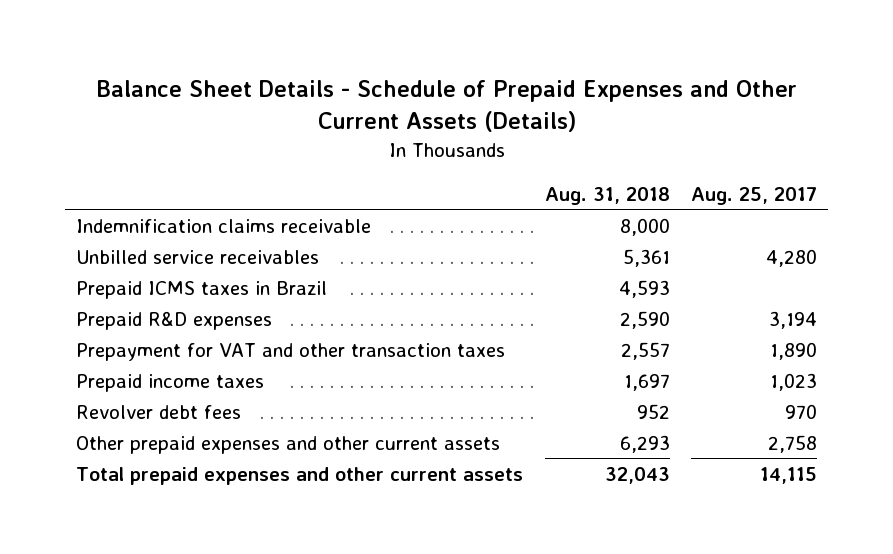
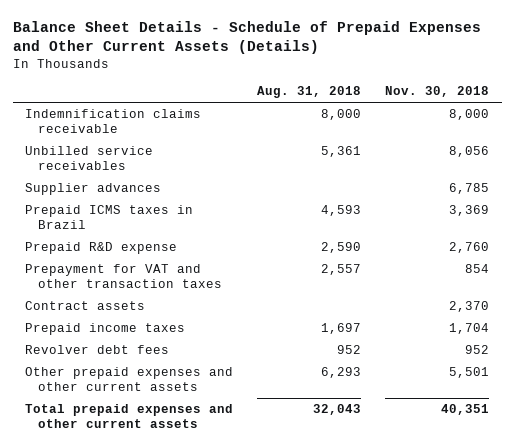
- | Aug. 31, 2018 | Aug. 25, 2017
+ | Aug. 31, 2018 | Nov. 30, 2018
+ Supplier advances | | 6,785
- Prepaid R&D expenses | 2,590 | 3,194
+ Prepaid R&D expense | 2,590 | 2,760
+ Contract assets | | 2,370

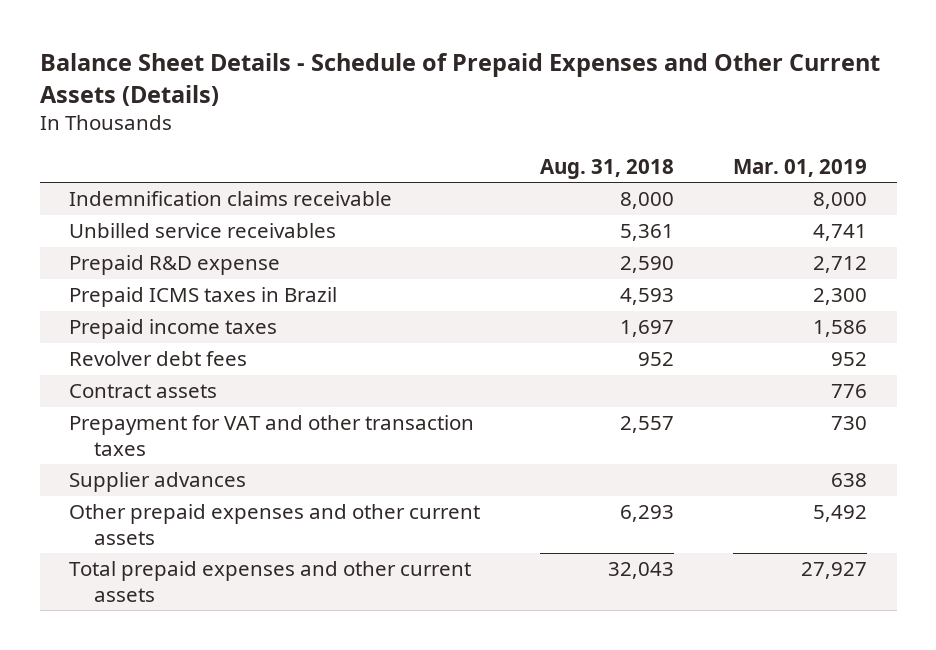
- | Aug. 31, 2018 | Nov. 30, 2018
+ | Aug. 31, 2018 | Mar. 01, 2019
moved down: Prepaid ICMS taxes in Brazil | 4,593 | 2,300
moved down: Contract assets | | 776
moved down: Prepayment for VAT and other transaction taxes | 2,557 | 730
moved down: Supplier advances | | 638

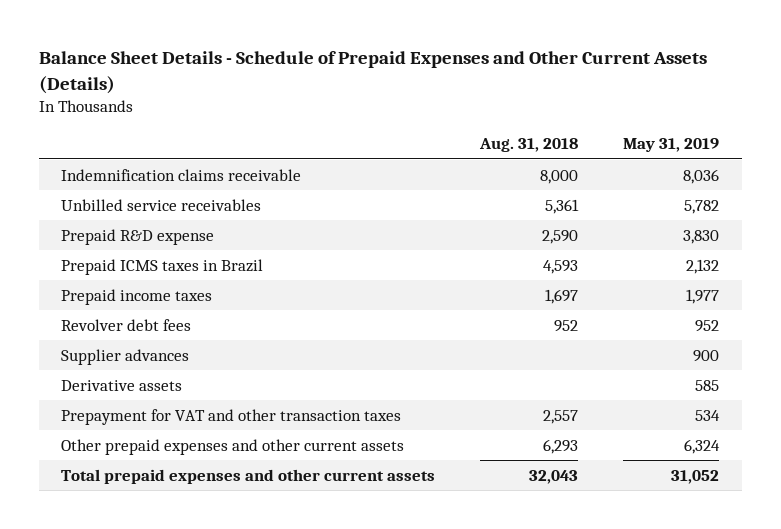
- | Aug. 31, 2018 | Mar. 01, 2019
+ | Aug. 31, 2018 | May 31, 2019
- Contract assets | | 776
+ Derivative assets | | 585
moved down: Prepayment for VAT and other transaction taxes | 2,557 | 534

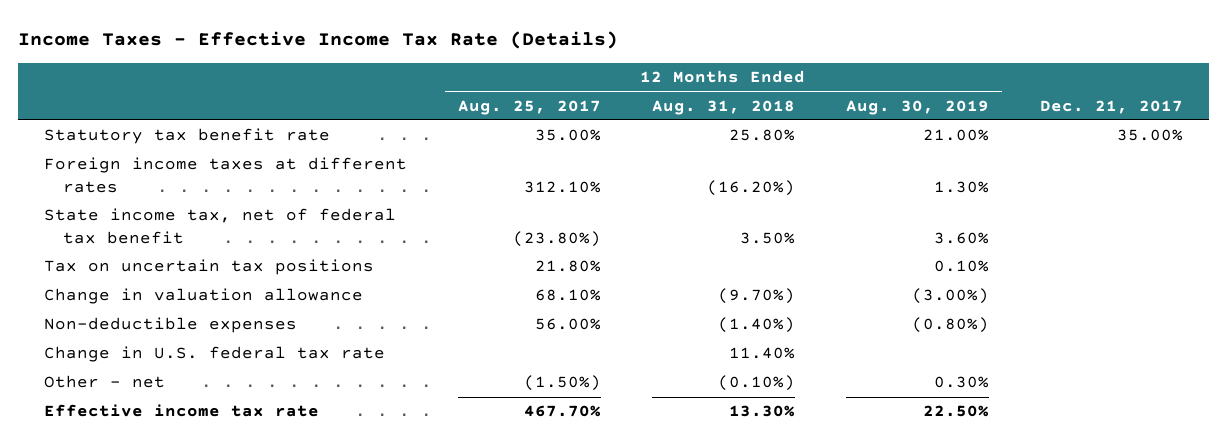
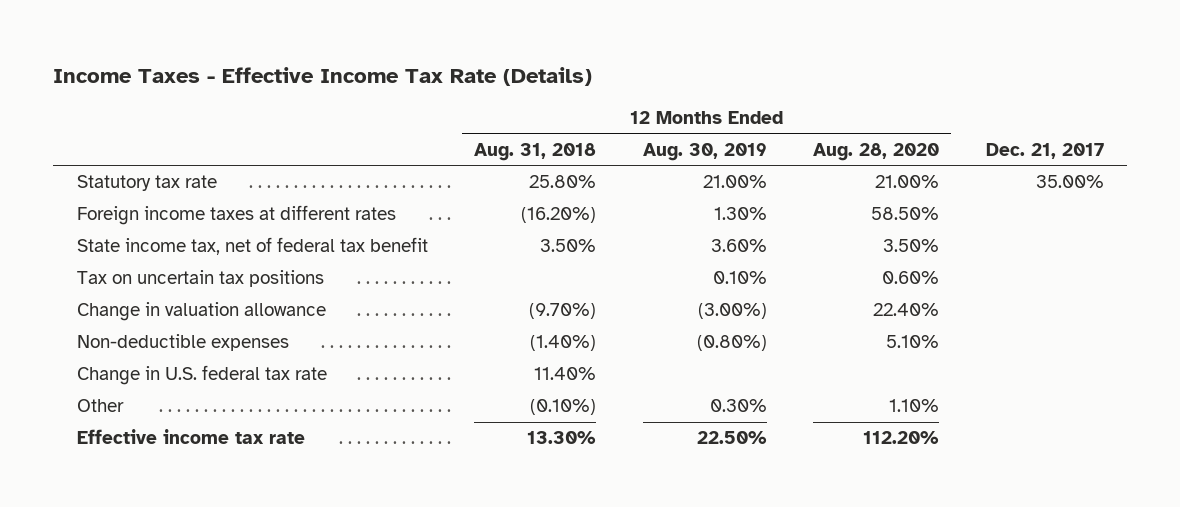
- | 12 Months Ended Aug. 25, 2017 | 12 Months Ended Aug. 31, 2018 | 12 Months Ended Aug. 30, 2019 | Dec. 21, 2017
+ | 12 Months Ended Aug. 31, 2018 | 12 Months Ended Aug. 30, 2019 | 12 Months Ended Aug. 28, 2020 | Dec. 21, 2017
- Statutory tax benefit rate | 35.00% | 25.80% | 21.00% | 35.00%
+ Statutory tax rate | 25.80% | 21.00% | 21.00% | 35.00%
- Other - net | (1.50%) | (0.10%) | 0.30% |
+ Other | (0.10%) | 0.30% | 1.10% |

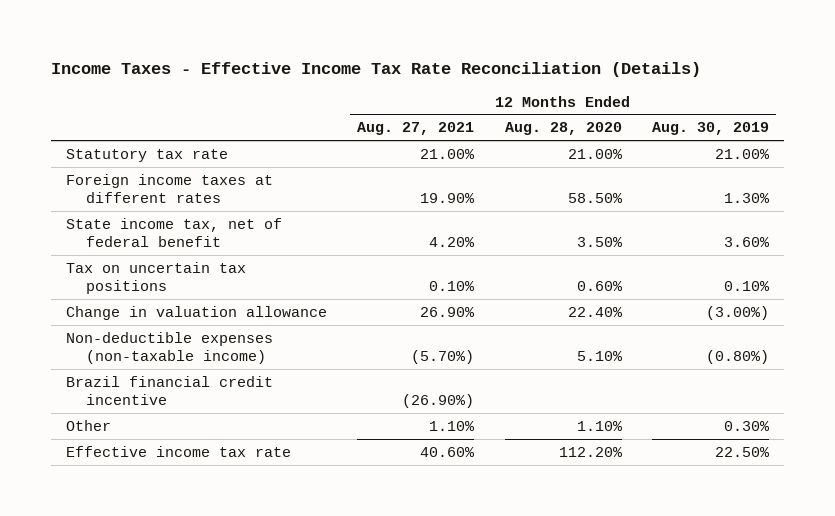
- Income Taxes - Effective Income Tax Rate (Details)
+ Income Taxes - Effective Income Tax Rate Reconciliation (Details)
- | 12 Months Ended Aug. 31, 2018 | 12 Months Ended Aug. 30, 2019 | 12 Months Ended Aug. 28, 2020 | Dec. 21, 2017
+ | 12 Months Ended Aug. 27, 2021 | 12 Months Ended Aug. 28, 2020 | 12 Months Ended Aug. 30, 2019
- State income tax, net of federal tax benefit | 3.50% | 3.60% | 3.50% |
+ State income tax, net of federal benefit | 4.20% | 3.50% | 3.60%
- Non-deductible expenses | (1.40%) | (0.80%) | 5.10% |
- Change in U.S. federal tax rate | 11.40% | | |
+ Non-deductible expenses (non-taxable income) | (5.70%) | 5.10% | (0.80%)
+ Brazil financial credit incentive | (26.90%) | |

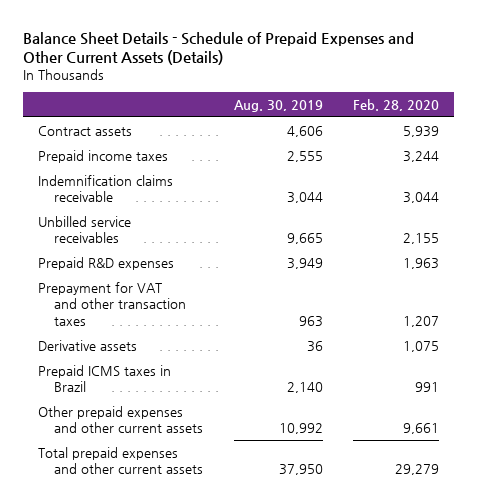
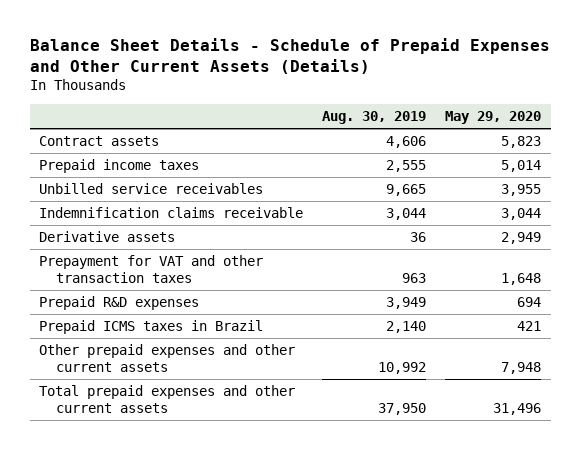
- | Aug. 30, 2019 | Feb. 28, 2020
+ | Aug. 30, 2019 | May 29, 2020
moved down: Indemnification claims receivable | 3,044 | 3,044
moved down: Prepayment for VAT and other transaction taxes | 963 | 1,648
moved down: Prepaid R&D expenses | 3,949 | 694

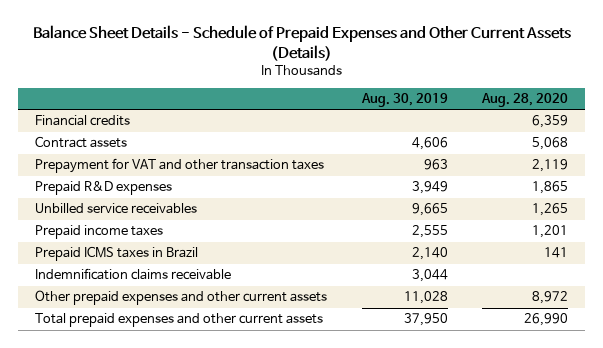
- | Aug. 30, 2019 | May 29, 2020
+ | Aug. 30, 2019 | Aug. 28, 2020
+ Financial credits | | 6,359
- Derivative assets | 36 | 2,949
moved down: Unbilled service receivables | 9,665 | 1,265
moved down: Prepaid income taxes | 2,555 | 1,201
- Other prepaid expenses and other current assets | 10,992 | 7,948
moved down: Indemnification claims receivable | 3,044 |
+ Other prepaid expenses and other current assets | 11,028 | 8,972

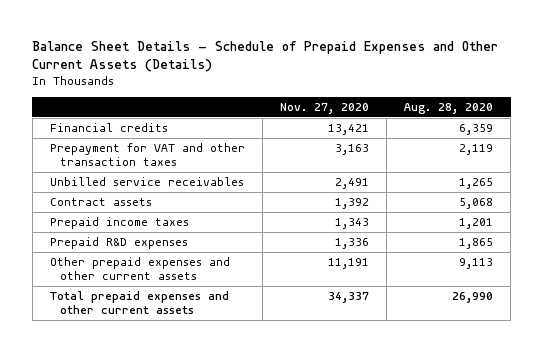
- | Aug. 30, 2019 | Aug. 28, 2020
+ | Nov. 27, 2020 | Aug. 28, 2020
moved down: Contract assets | 1,392 | 5,068
- Prepaid ICMS taxes in Brazil | 2,140 | 141
- Indemnification claims receivable | 3,044 |
- Other prepaid expenses and other current assets | 11,028 | 8,972
moved down: Prepaid R&D expenses | 1,336 | 1,865
+ Other prepaid expenses and other current assets | 11,191 | 9,113

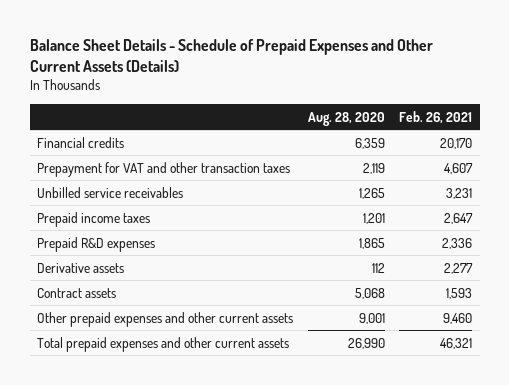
- | Nov. 27, 2020 | Aug. 28, 2020
+ | Aug. 28, 2020 | Feb. 26, 2021
- Other prepaid expenses and other current assets | 11,191 | 9,113
+ Derivative assets | 112 | 2,277
moved down: Contract assets | 5,068 | 1,593
+ Other prepaid expenses and other current assets | 9,001 | 9,460

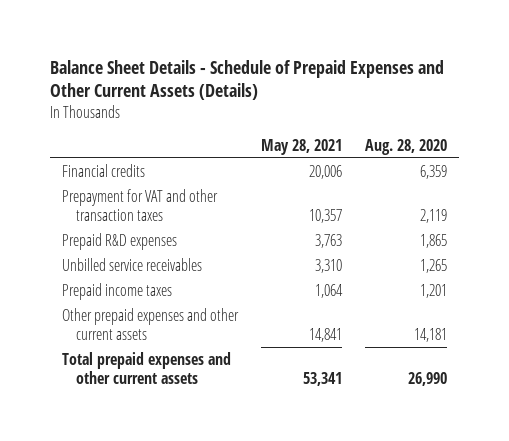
- | Aug. 28, 2020 | Feb. 26, 2021
+ | May 28, 2021 | Aug. 28, 2020
moved up: Prepaid R&D expenses | 3,763 | 1,865
- Derivative assets | 112 | 2,277
- Contract assets | 5,068 | 1,593
- Other prepaid expenses and other current assets | 9,001 | 9,460
+ Other prepaid expenses and other current assets | 14,841 | 14,181

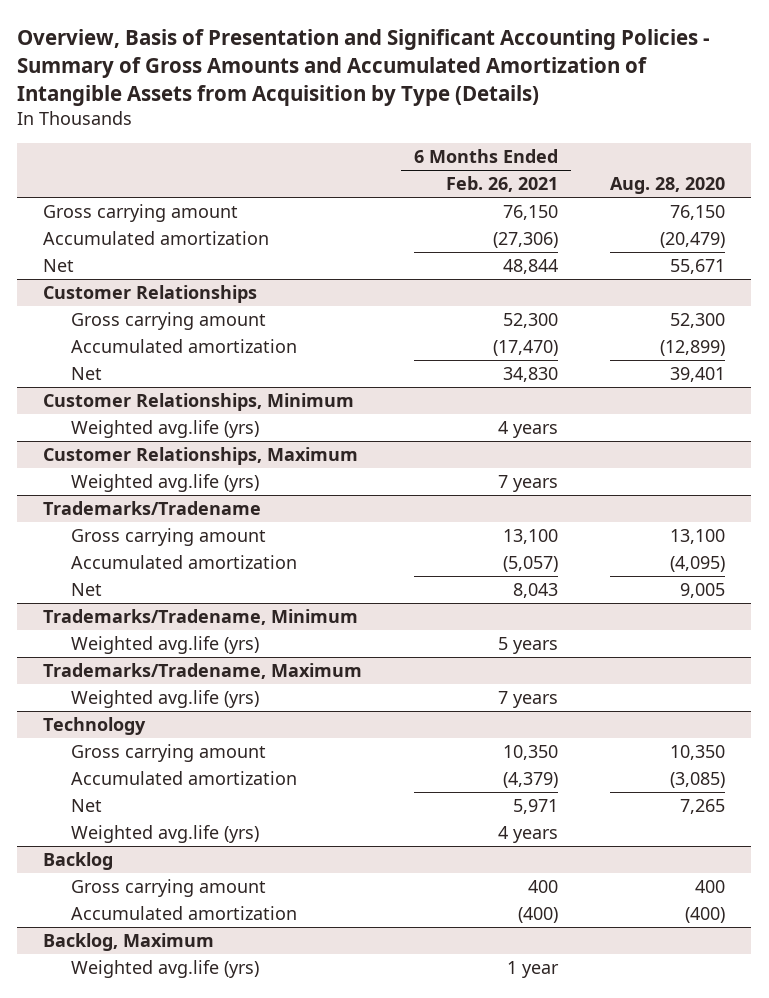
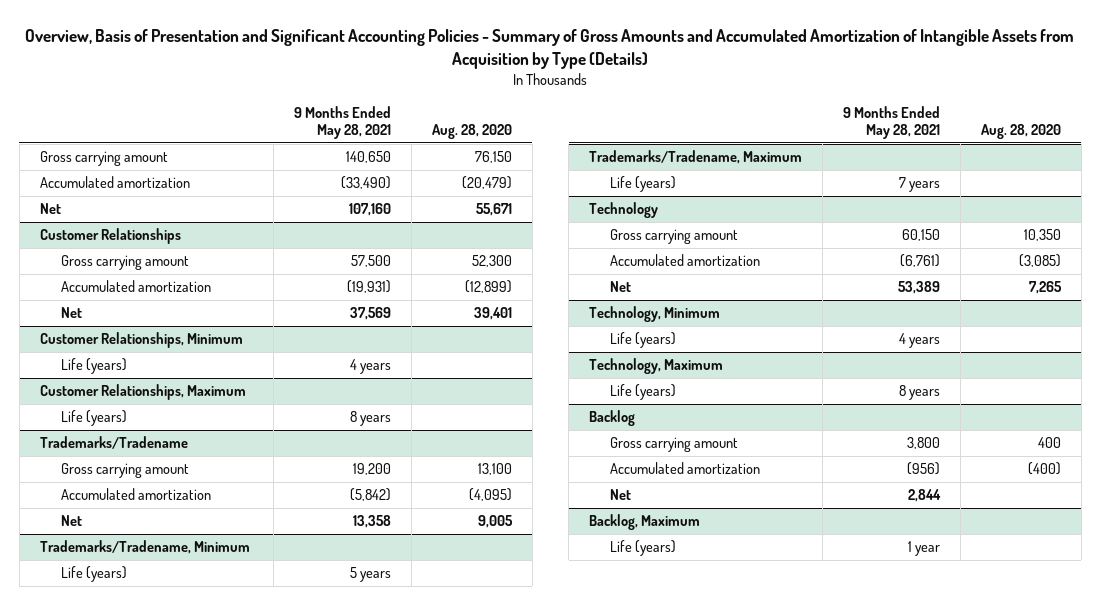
- | 6 Months Ended Feb. 26, 2021 | Aug. 28, 2020
+ | 9 Months Ended May 28, 2021 | Aug. 28, 2020
@ Customer Relationships, Minimum
- Weighted avg.life (yrs) | 4 years |
+ Life (years) | 4 years |
@ Customer Relationships, Maximum
- Weighted avg.life (yrs) | 7 years |
+ Life (years) | 8 years |
@ Trademarks/Tradename, Minimum
- Weighted avg.life (yrs) | 5 years |
+ Life (years) | 5 years |
@ Trademarks/Tradename, Maximum
- Weighted avg.life (yrs) | 7 years |
+ Life (years) | 7 years |
@ Technology
- Weighted avg.life (yrs) | 4 years |
+ Technology, Minimum
+ Life (years) | 4 years |
+ Technology, Maximum
+ Life (years) | 8 years |
@ Backlog
+ Net | 2,844 |
@ Backlog, Maximum
- Weighted avg.life (yrs) | 1 year |
+ Life (years) | 1 year |

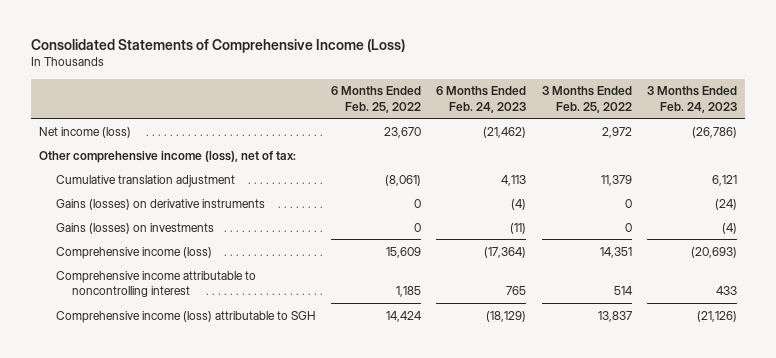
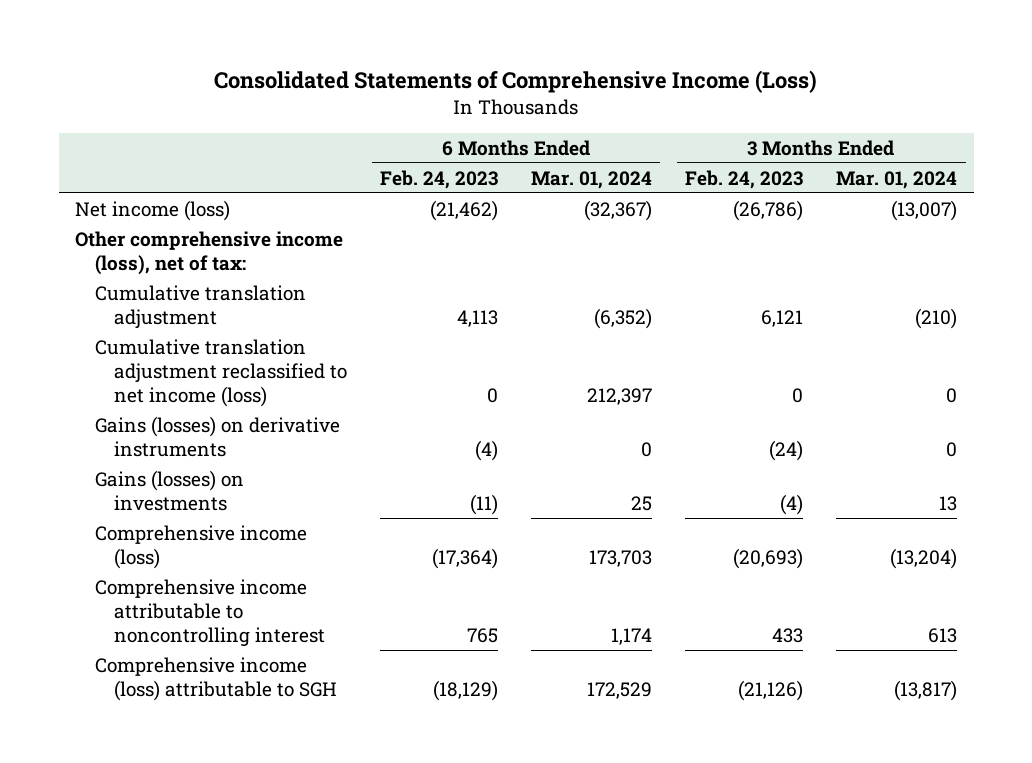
- | 6 Months Ended Feb. 25, 2022 | 6 Months Ended Feb. 24, 2023 | 3 Months Ended Feb. 25, 2022 | 3 Months Ended Feb. 24, 2023
+ | 6 Months Ended Feb. 24, 2023 | 6 Months Ended Mar. 01, 2024 | 3 Months Ended Feb. 24, 2023 | 3 Months Ended Mar. 01, 2024
+ Cumulative translation adjustment reclassified to net income (loss) | 0 | 212,397 | 0 | 0

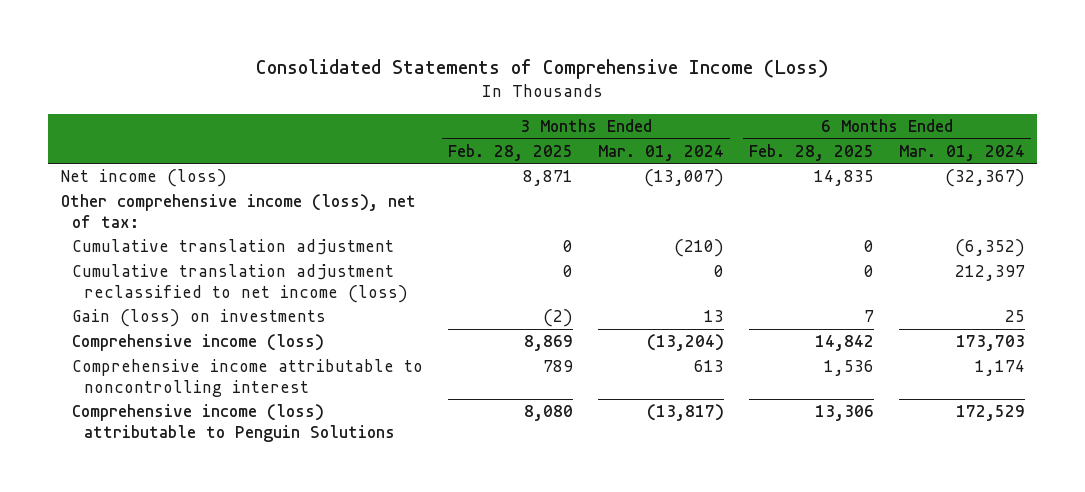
- | 6 Months Ended Feb. 24, 2023 | 6 Months Ended Mar. 01, 2024 | 3 Months Ended Feb. 24, 2023 | 3 Months Ended Mar. 01, 2024
+ | 3 Months Ended Feb. 28, 2025 | 3 Months Ended Mar. 01, 2024 | 6 Months Ended Feb. 28, 2025 | 6 Months Ended Mar. 01, 2024
- Gains (losses) on derivative instruments | (4) | 0 | (24) | 0
- Gains (losses) on investments | (11) | 25 | (4) | 13
+ Gain (loss) on investments | (2) | 13 | 7 | 25
- Comprehensive income (loss) attributable to SGH | (18,129) | 172,529 | (21,126) | (13,817)
+ Comprehensive income (loss) attributable to Penguin Solutions | 8,080 | (13,817) | 13,306 | 172,529

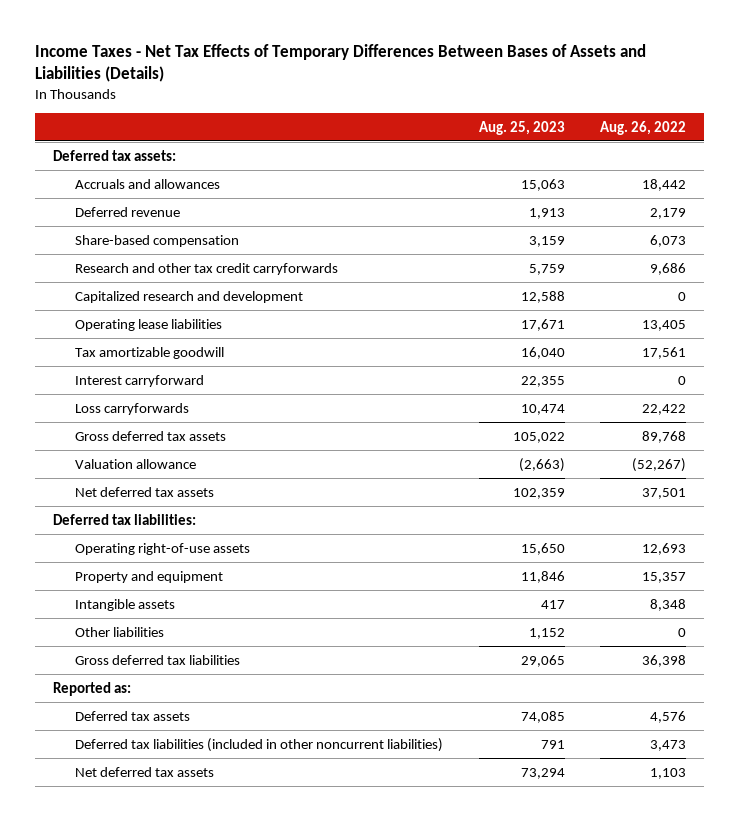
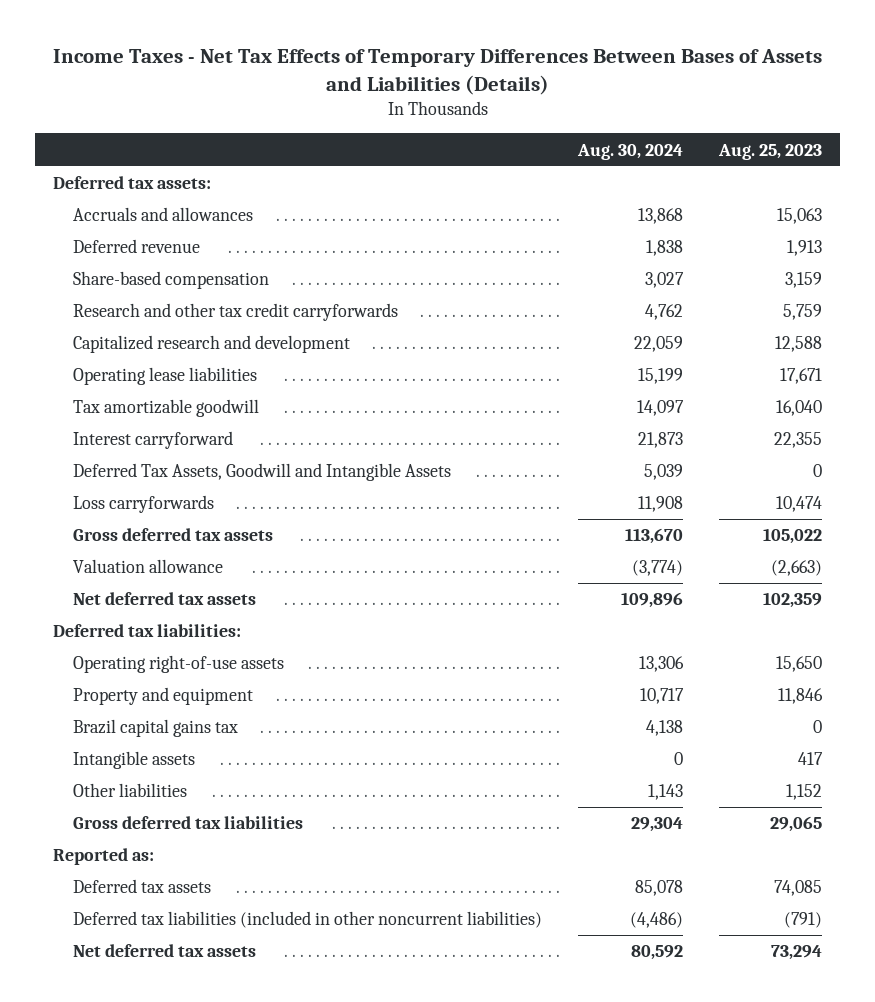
- | Aug. 25, 2023 | Aug. 26, 2022
+ | Aug. 30, 2024 | Aug. 25, 2023
+ Deferred Tax Assets, Goodwill and Intangible Assets | 5,039 | 0
+ Brazil capital gains tax | 4,138 | 0
- Deferred tax liabilities (included in other noncurrent liabilities) | 791 | 3,473
+ Deferred tax liabilities (included in other noncurrent liabilities) | (4,486) | (791)

